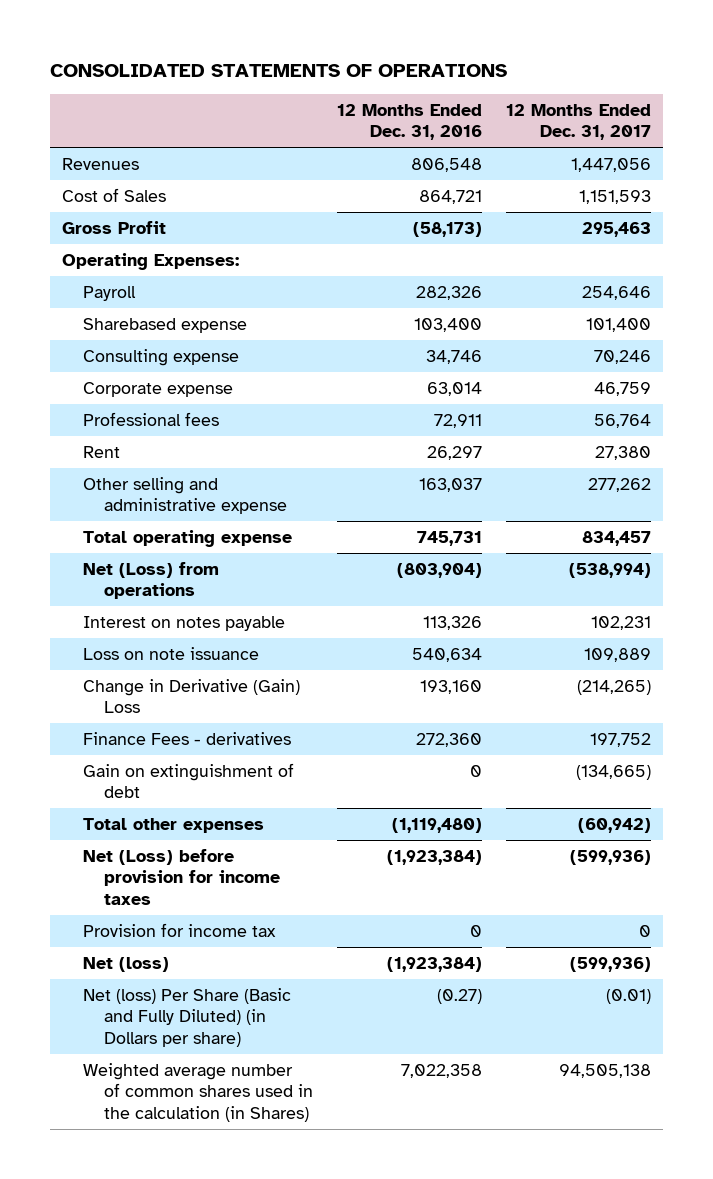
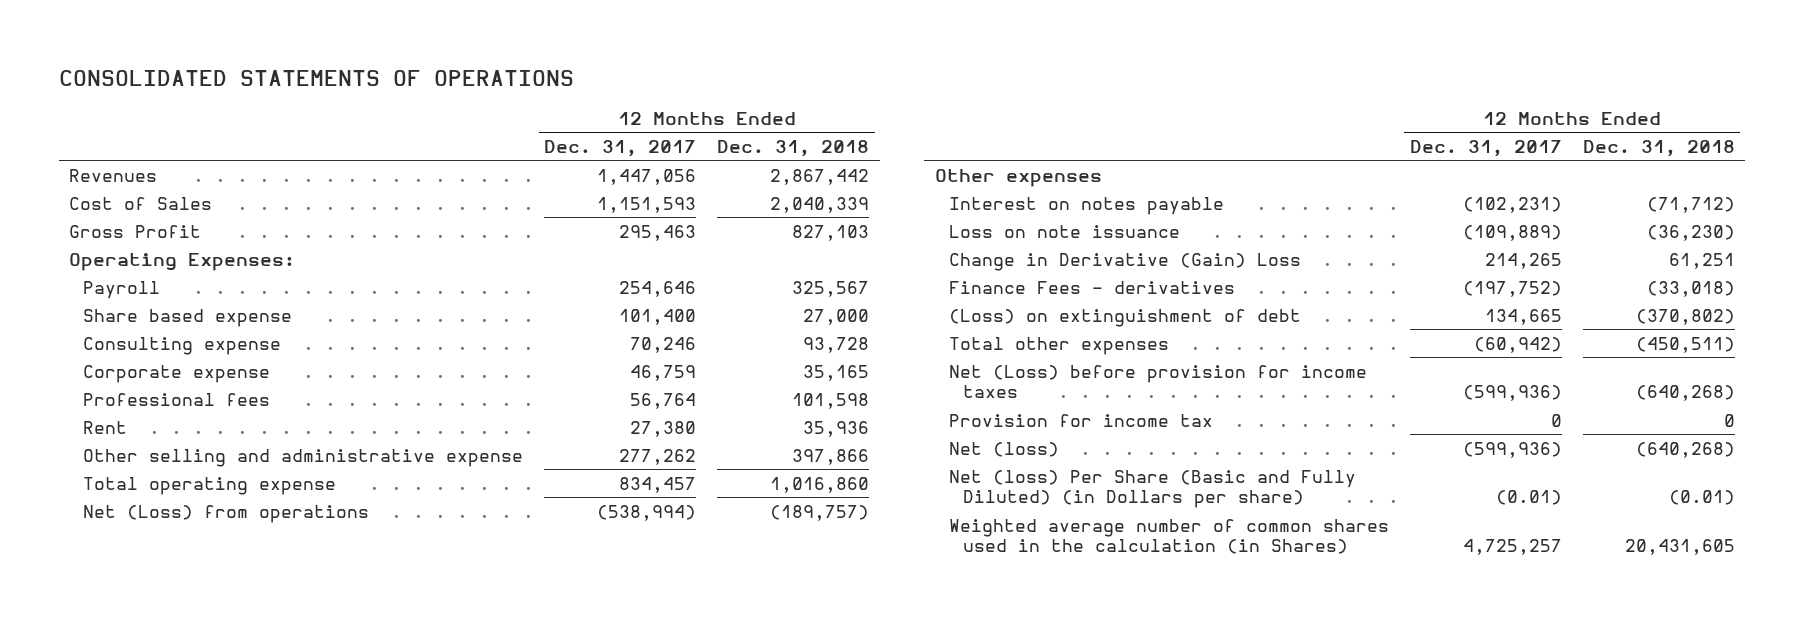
- | 12 Months Ended Dec. 31, 2016 | 12 Months Ended Dec. 31, 2017
+ | 12 Months Ended Dec. 31, 2017 | 12 Months Ended Dec. 31, 2018
- Sharebased expense | 103,400 | 101,400
+ Share based expense | 101,400 | 27,000
- Interest on notes payable | 113,326 | 102,231
- Loss on note issuance | 540,634 | 109,889
- Change in Derivative (Gain) Loss | 193,160 | (214,265)
- Finance Fees - derivatives | 272,360 | 197,752
- Gain on extinguishment of debt | 0 | (134,665)
+ Other expenses
+ Interest on notes payable | (102,231) | (71,712)
+ Loss on note issuance | (109,889) | (36,230)
+ Change in Derivative (Gain) Loss | 214,265 | 61,251
+ Finance Fees - derivatives | (197,752) | (33,018)
+ (Loss) on extinguishment of debt | 134,665 | (370,802)
- Weighted average number of common shares used in the calculation (in Shares) | 7,022,358 | 94,505,138
+ Weighted average number of common shares used in the calculation (in Shares) | 4,725,257 | 20,431,605

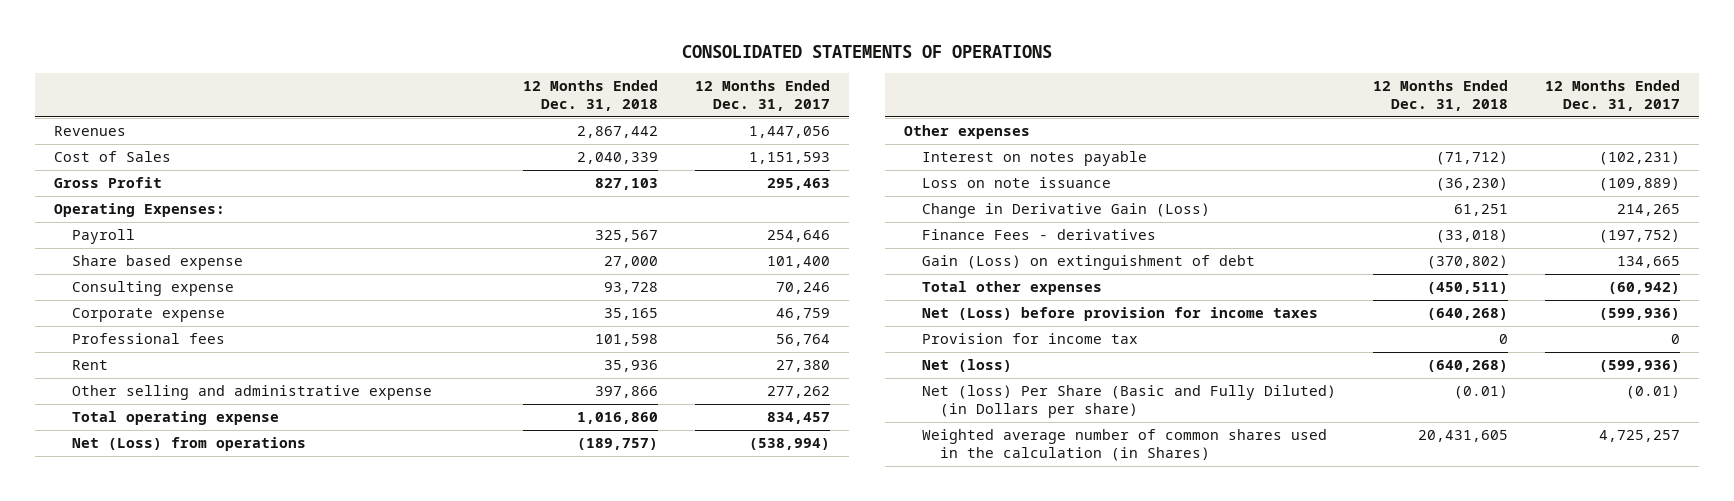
- | 12 Months Ended Dec. 31, 2017 | 12 Months Ended Dec. 31, 2018
+ | 12 Months Ended Dec. 31, 2018 | 12 Months Ended Dec. 31, 2017
- Change in Derivative (Gain) Loss | 214,265 | 61,251
+ Change in Derivative Gain (Loss) | 61,251 | 214,265
- (Loss) on extinguishment of debt | 134,665 | (370,802)
+ Gain (Loss) on extinguishment of debt | (370,802) | 134,665

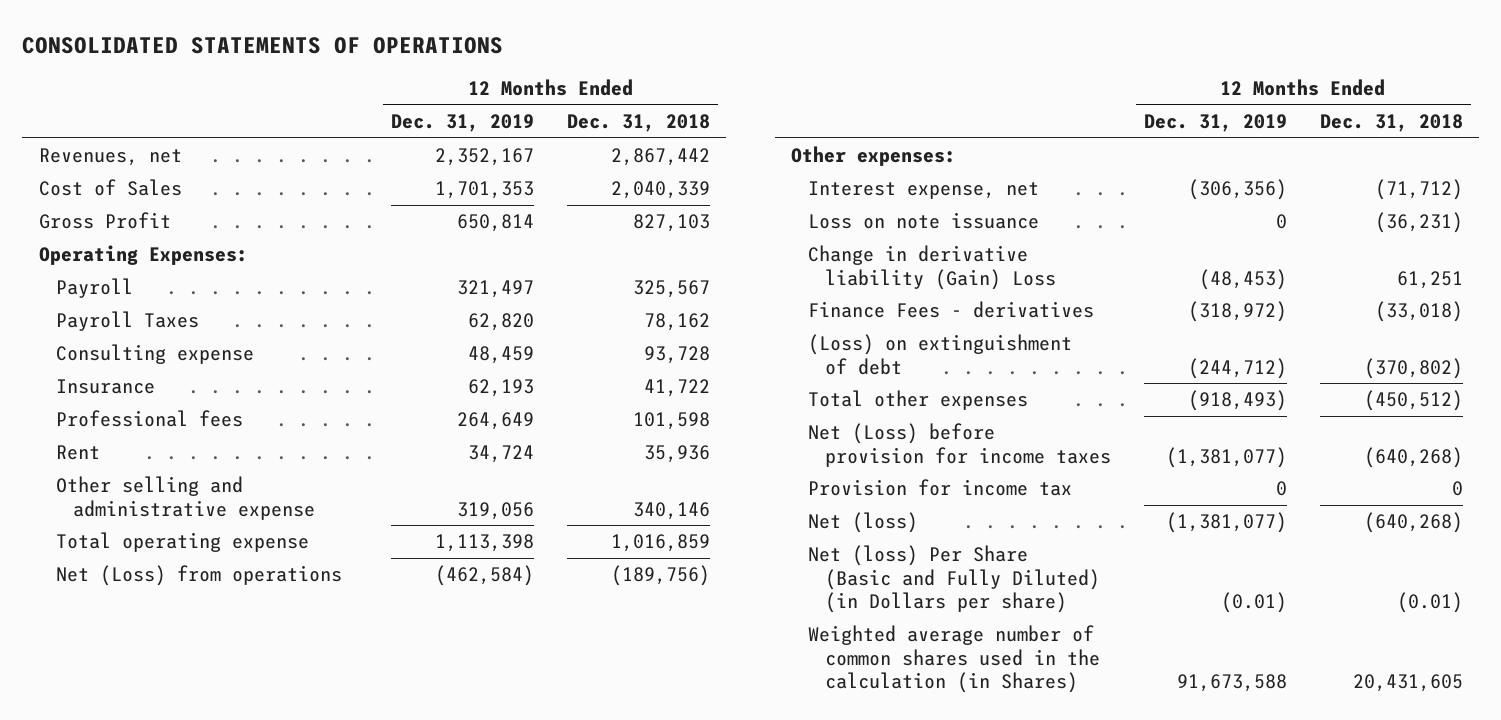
- | 12 Months Ended Dec. 31, 2018 | 12 Months Ended Dec. 31, 2017
+ | 12 Months Ended Dec. 31, 2019 | 12 Months Ended Dec. 31, 2018
- Revenues | 2,867,442 | 1,447,056
+ Revenues, net | 2,352,167 | 2,867,442
- Share based expense | 27,000 | 101,400
+ Payroll Taxes | 62,820 | 78,162
- Corporate expense | 35,165 | 46,759
+ Insurance | 62,193 | 41,722
- Other selling and administrative expense | 397,866 | 277,262
- Total operating expense | 1,016,860 | 834,457
- Net (Loss) from operations | (189,757) | (538,994)
- Other expenses
- Interest on notes payable | (71,712) | (102,231)
- Loss on note issuance | (36,230) | (109,889)
- Change in Derivative Gain (Loss) | 61,251 | 214,265
+ Other selling and administrative expense | 319,056 | 340,146
+ Total operating expense | 1,113,398 | 1,016,859
+ Net (Loss) from operations | (462,584) | (189,756)
+ Other expenses:
+ Interest expense, net | (306,356) | (71,712)
+ Loss on note issuance | 0 | (36,231)
+ Change in derivative liability (Gain) Loss | (48,453) | 61,251
- Gain (Loss) on extinguishment of debt | (370,802) | 134,665
- Total other expenses | (450,511) | (60,942)
+ (Loss) on extinguishment of debt | (244,712) | (370,802)
+ Total other expenses | (918,493) | (450,512)

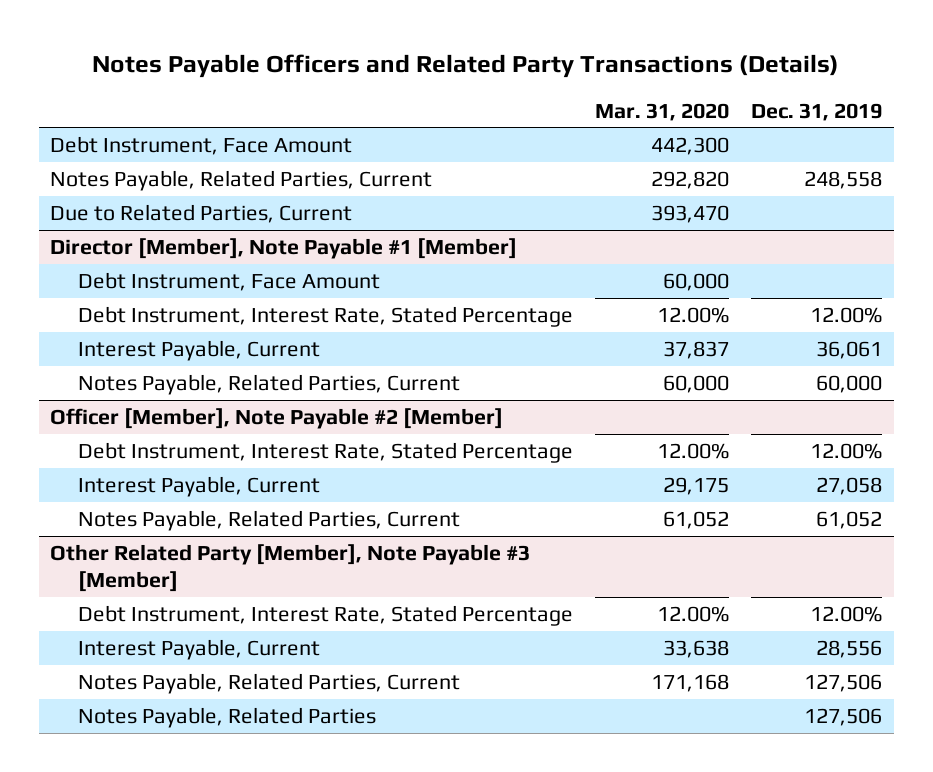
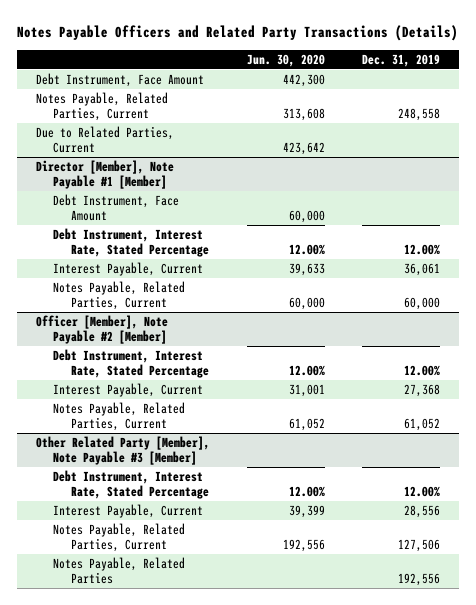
- | Mar. 31, 2020 | Dec. 31, 2019
+ | Jun. 30, 2020 | Dec. 31, 2019
@ Officer [Member], Note Payable #2 [Member]
- Interest Payable, Current | 29,175 | 27,058
+ Interest Payable, Current | 31,001 | 27,368
@ Other Related Party [Member], Note Payable #3 [Member]
- Notes Payable, Related Parties | | 127,506
+ Notes Payable, Related Parties | | 192,556

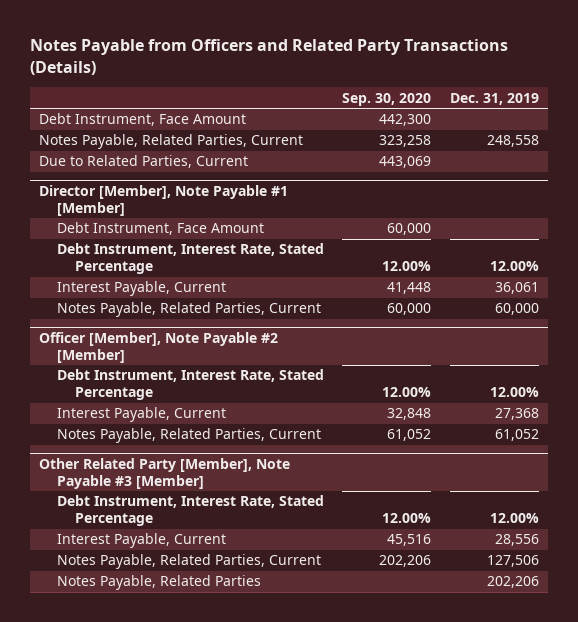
- Notes Payable Officers and Related Party Transactions (Details)
+ Notes Payable from Officers and Related Party Transactions (Details)
- | Jun. 30, 2020 | Dec. 31, 2019
+ | Sep. 30, 2020 | Dec. 31, 2019
@ Other Related Party [Member], Note Payable #3 [Member]
- Notes Payable, Related Parties | | 192,556
+ Notes Payable, Related Parties | | 202,206

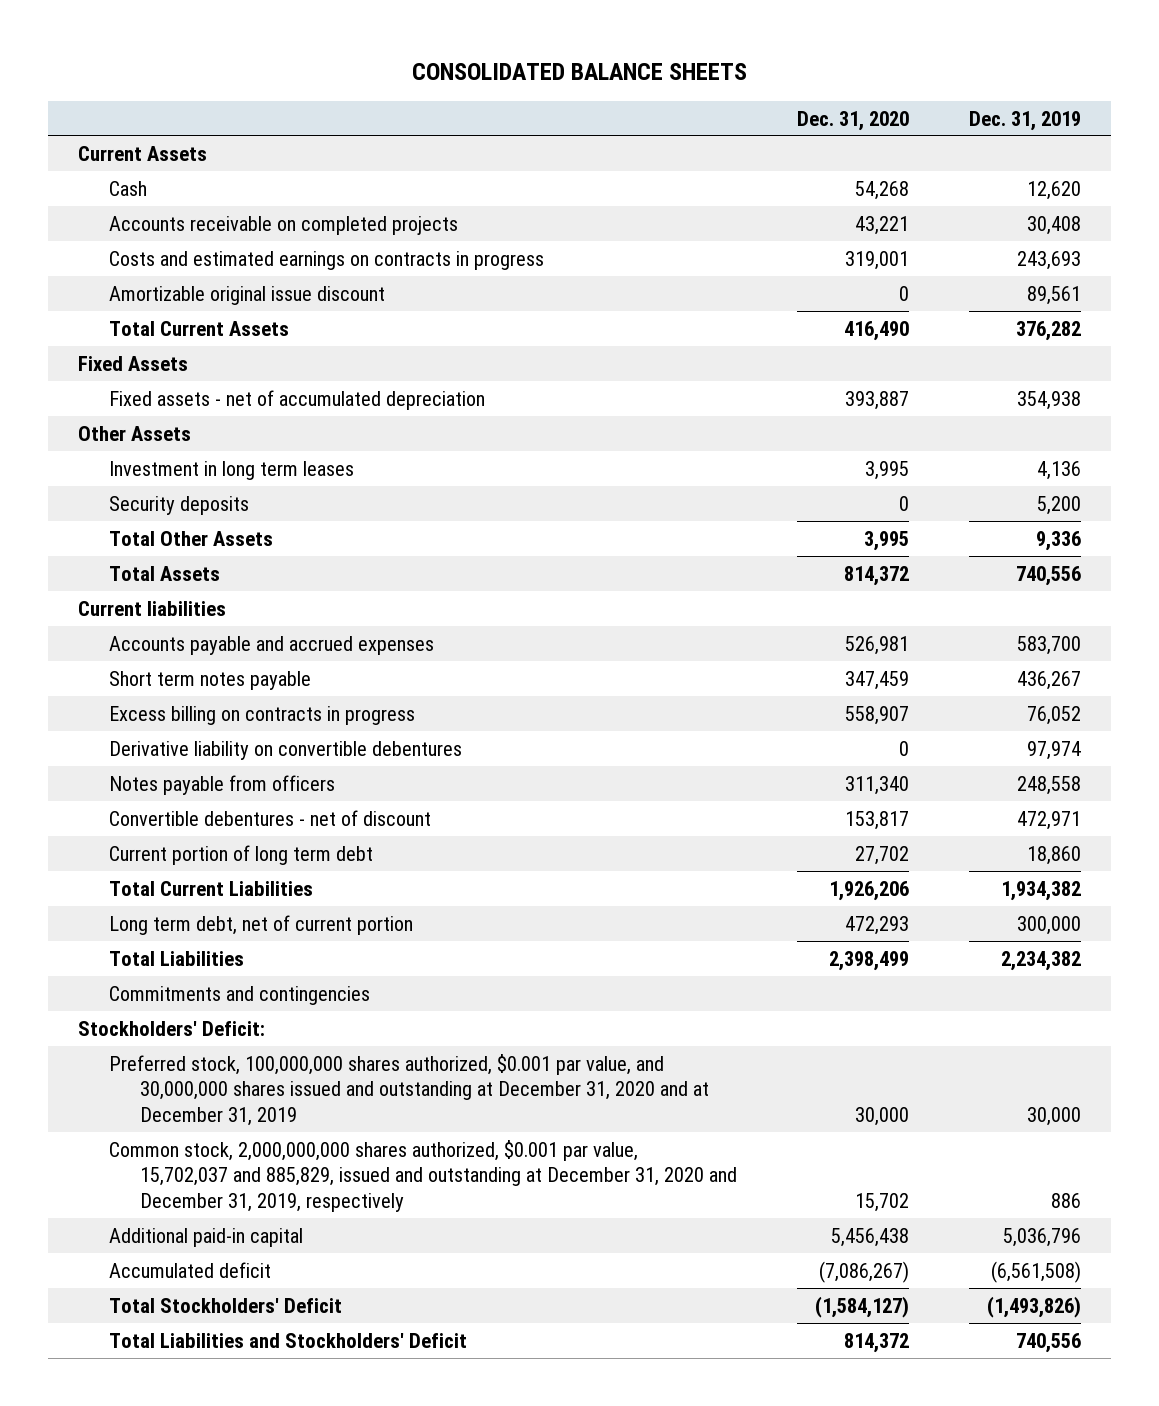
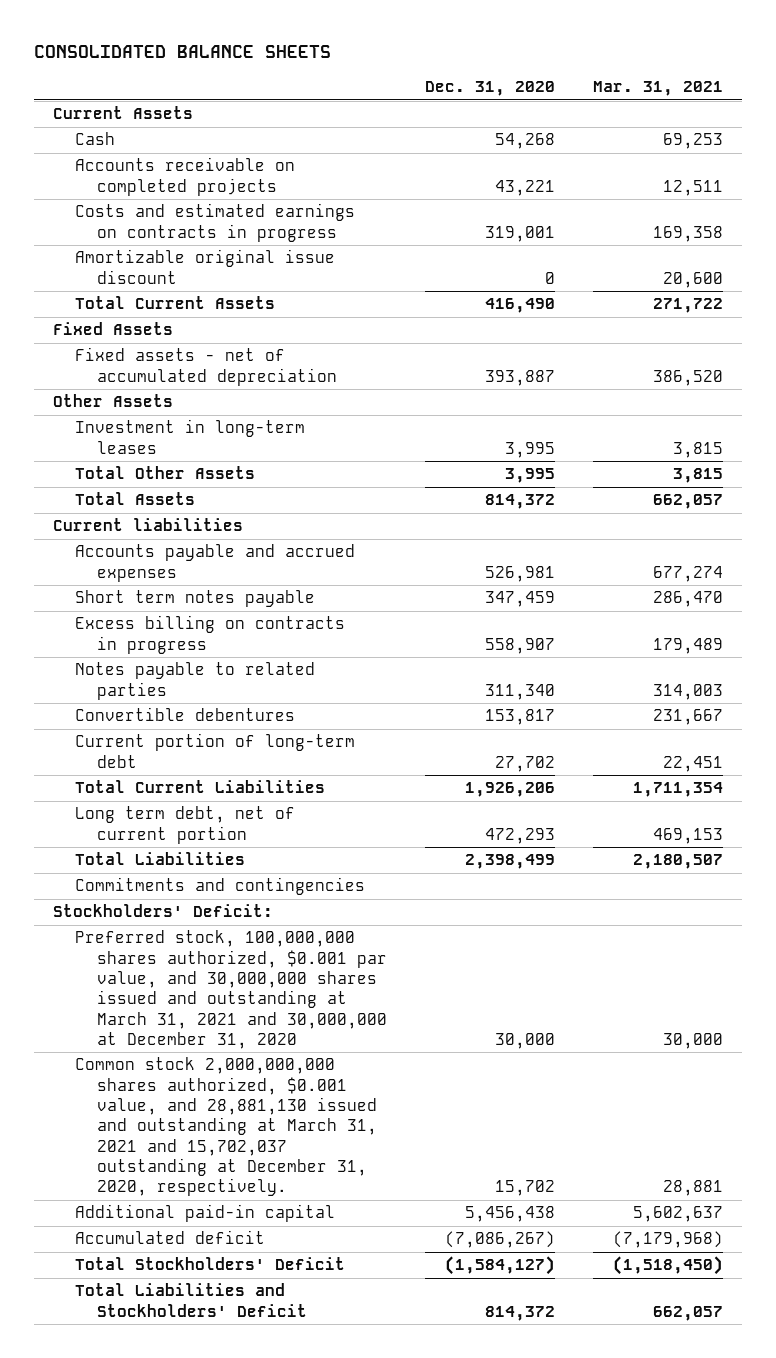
- | Dec. 31, 2020 | Dec. 31, 2019
+ | Dec. 31, 2020 | Mar. 31, 2021
- Investment in long term leases | 3,995 | 4,136
- Security deposits | 0 | 5,200
+ Investment in long-term leases | 3,995 | 3,815
- Derivative liability on convertible debentures | 0 | 97,974
- Notes payable from officers | 311,340 | 248,558
- Convertible debentures - net of discount | 153,817 | 472,971
- Current portion of long term debt | 27,702 | 18,860
+ Notes payable to related parties | 311,340 | 314,003
+ Convertible debentures | 153,817 | 231,667
+ Current portion of long-term debt | 27,702 | 22,451
- Preferred stock, 100,000,000 shares authorized, $0.001 par value, and 30,000,000 shares issued and outstanding at December 31, 2020 and at December 31, 2019 | 30,000 | 30,000
- Common stock, 2,000,000,000 shares authorized, $0.001 par value, 15,702,037 and 885,829, issued and outstanding at December 31, 2020 and December 31, 2019, respectively | 15,702 | 886
+ Preferred stock, 100,000,000 shares authorized, $0.001 par value, and 30,000,000 shares issued and outstanding at March 31, 2021 and 30,000,000 at December 31, 2020 | 30,000 | 30,000
+ Common stock 2,000,000,000 shares authorized, $0.001 value, and 28,881,130 issued and outstanding at March 31, 2021 and 15,702,037 outstanding at December 31, 2020, respectively. | 15,702 | 28,881

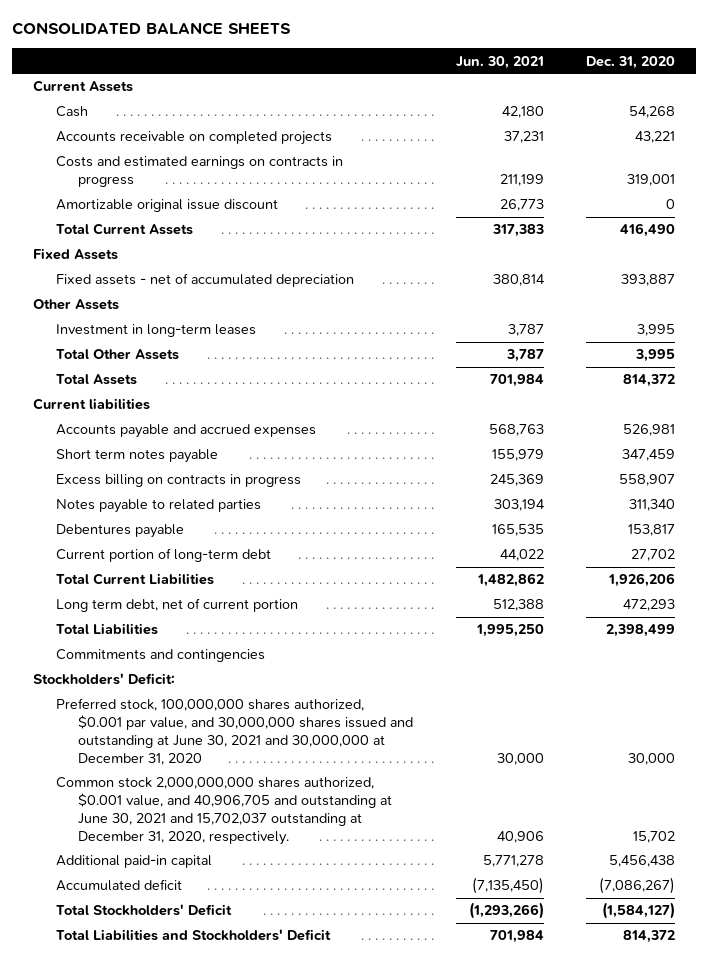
- | Dec. 31, 2020 | Mar. 31, 2021
+ | Jun. 30, 2021 | Dec. 31, 2020
- Convertible debentures | 153,817 | 231,667
+ Debentures payable | 165,535 | 153,817
- Preferred stock, 100,000,000 shares authorized, $0.001 par value, and 30,000,000 shares issued and outstanding at March 31, 2021 and 30,000,000 at December 31, 2020 | 30,000 | 30,000
- Common stock 2,000,000,000 shares authorized, $0.001 value, and 28,881,130 issued and outstanding at March 31, 2021 and 15,702,037 outstanding at December 31, 2020, respectively. | 15,702 | 28,881
+ Preferred stock, 100,000,000 shares authorized, $0.001 par value, and 30,000,000 shares issued and outstanding at June 30, 2021 and 30,000,000 at December 31, 2020 | 30,000 | 30,000
+ Common stock 2,000,000,000 shares authorized, $0.001 value, and 40,906,705 and outstanding at June 30, 2021 and 15,702,037 outstanding at December 31, 2020, respectively. | 40,906 | 15,702

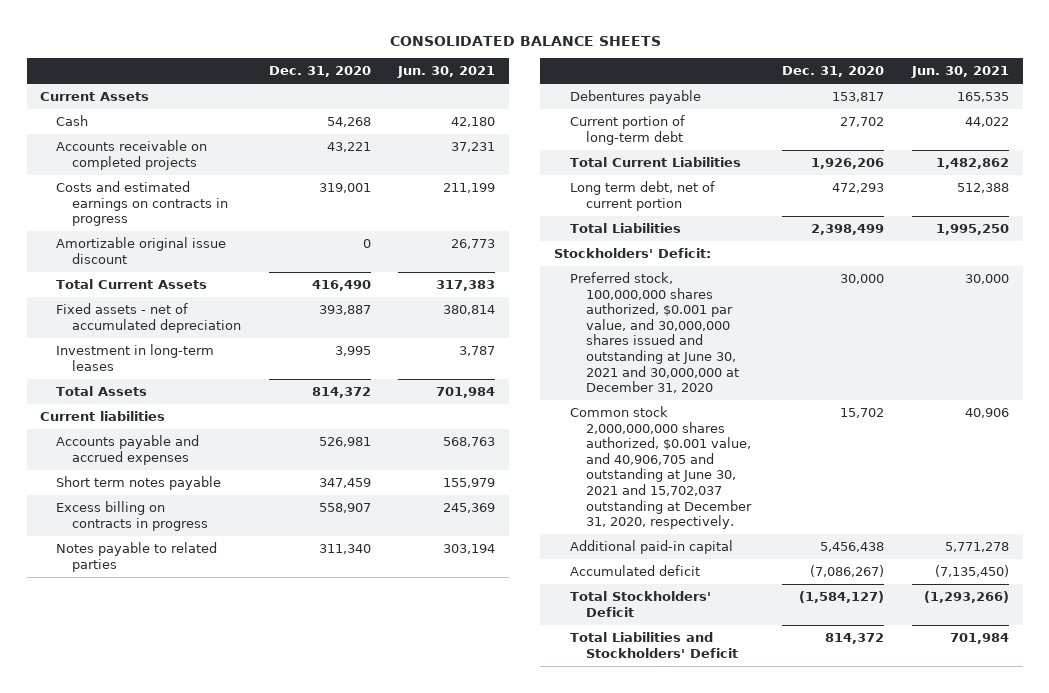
- | Jun. 30, 2021 | Dec. 31, 2020
+ | Dec. 31, 2020 | Jun. 30, 2021
- Fixed Assets
- Other Assets
- Total Other Assets | 3,787 | 3,995
- Commitments and contingencies

